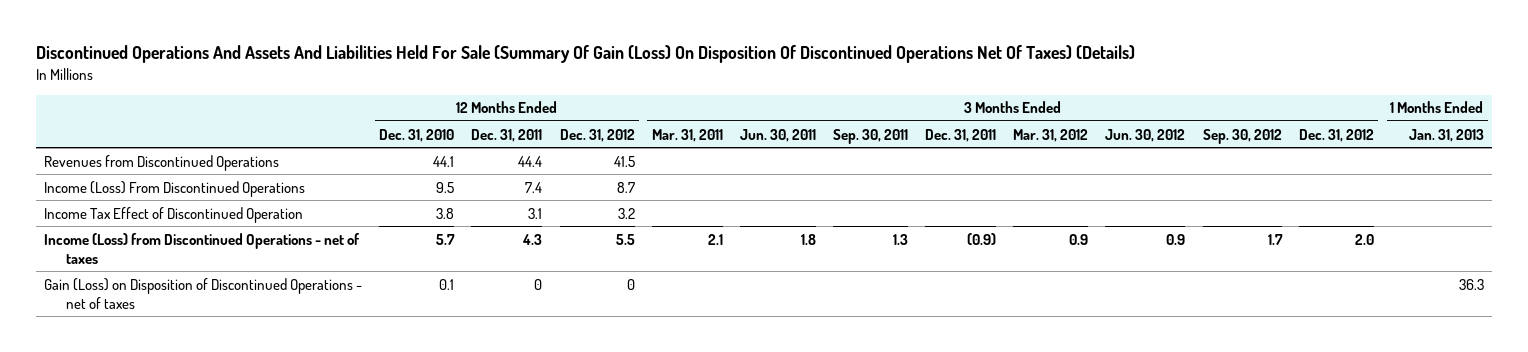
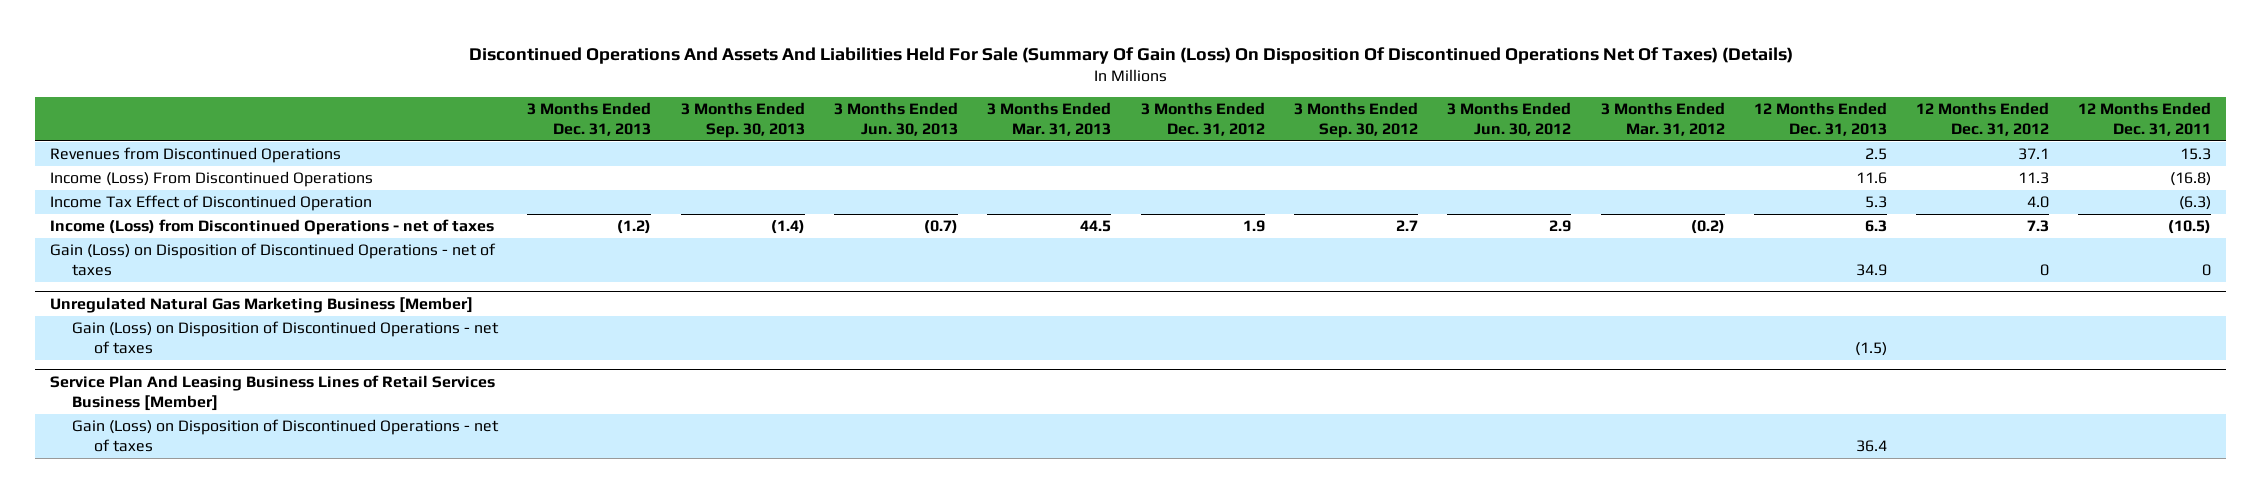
- | 12 Months Ended Dec. 31, 2010 | 12 Months Ended Dec. 31, 2011 | 12 Months Ended Dec. 31, 2012 | 3 Months Ended Mar. 31, 2011 | 3 Months Ended Jun. 30, 2011 | 3 Months Ended Sep. 30, 2011 | 3 Months Ended Dec. 31, 2011 | 3 Months Ended Mar. 31, 2012 | 3 Months Ended Jun. 30, 2012 | 3 Months Ended Sep. 30, 2012 | 3 Months Ended Dec. 31, 2012 | 1 Months Ended Jan. 31, 2013
+ | 3 Months Ended Dec. 31, 2013 | 3 Months Ended Sep. 30, 2013 | 3 Months Ended Jun. 30, 2013 | 3 Months Ended Mar. 31, 2013 | 3 Months Ended Dec. 31, 2012 | 3 Months Ended Sep. 30, 2012 | 3 Months Ended Jun. 30, 2012 | 3 Months Ended Mar. 31, 2012 | 12 Months Ended Dec. 31, 2013 | 12 Months Ended Dec. 31, 2012 | 12 Months Ended Dec. 31, 2011
- Revenues from Discontinued Operations | 44.1 | 44.4 | 41.5 | | | | | | | | |
- Income (Loss) From Discontinued Operations | 9.5 | 7.4 | 8.7 | | | | | | | | |
- Income Tax Effect of Discontinued Operation | 3.8 | 3.1 | 3.2 | | | | | | | | |
- Income (Loss) from Discontinued Operations - net of taxes | 5.7 | 4.3 | 5.5 | 2.1 | 1.8 | 1.3 | (0.9) | 0.9 | 0.9 | 1.7 | 2.0 |
+ Revenues from Discontinued Operations | | | | | | | | | 2.5 | 37.1 | 15.3
+ Income (Loss) From Discontinued Operations | | | | | | | | | 11.6 | 11.3 | (16.8)
+ Income Tax Effect of Discontinued Operation | | | | | | | | | 5.3 | 4.0 | (6.3)
+ Income (Loss) from Discontinued Operations - net of taxes | (1.2) | (1.4) | (0.7) | 44.5 | 1.9 | 2.7 | 2.9 | (0.2) | 6.3 | 7.3 | (10.5)
+ Unregulated Natural Gas Marketing Business [Member]
+ Gain (Loss) on Disposition of Discontinued Operations - net of taxes | | | | | | | | | (1.5) | |
+ Service Plan And Leasing Business Lines of Retail Services Business [Member]
+ Gain (Loss) on Disposition of Discontinued Operations - net of taxes | | | | | | | | | 36.4 | |

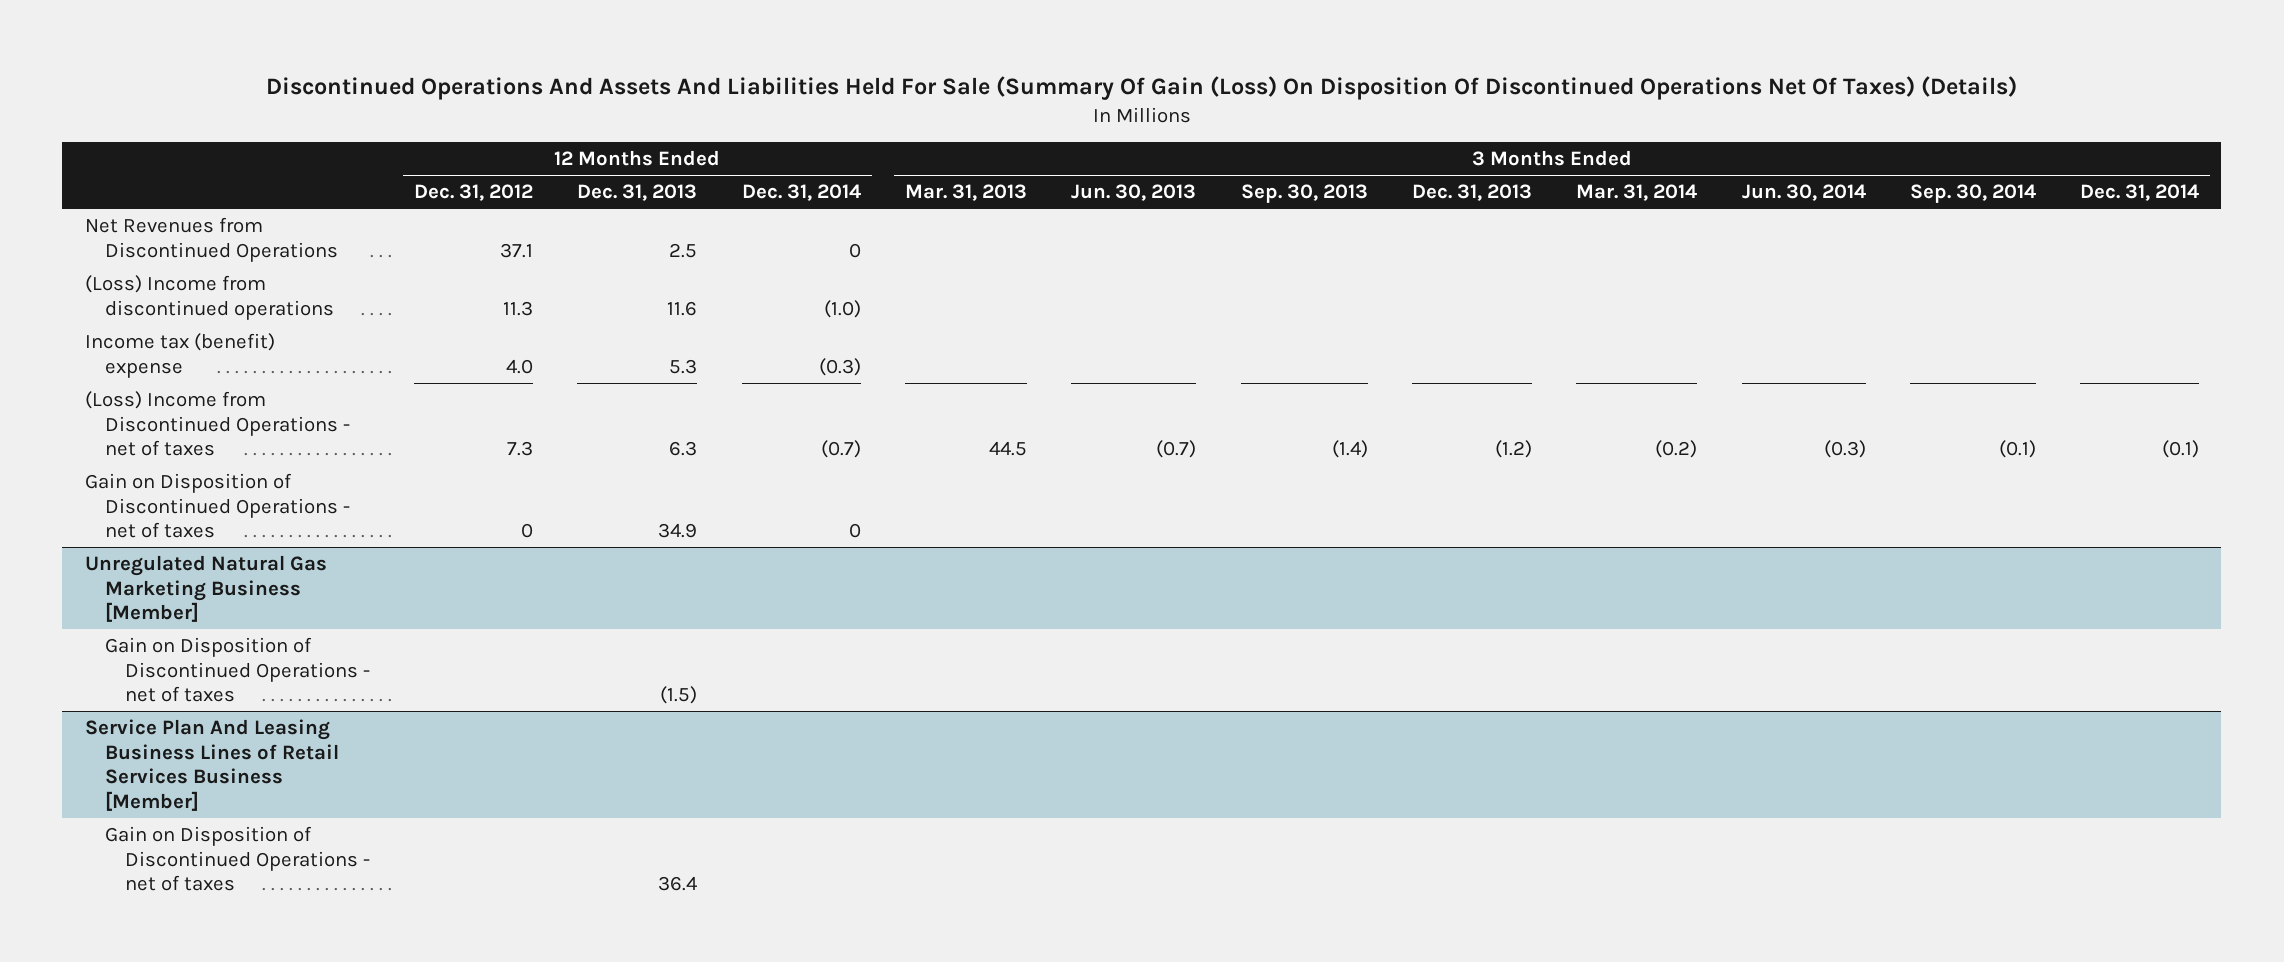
- | 3 Months Ended Dec. 31, 2013 | 3 Months Ended Sep. 30, 2013 | 3 Months Ended Jun. 30, 2013 | 3 Months Ended Mar. 31, 2013 | 3 Months Ended Dec. 31, 2012 | 3 Months Ended Sep. 30, 2012 | 3 Months Ended Jun. 30, 2012 | 3 Months Ended Mar. 31, 2012 | 12 Months Ended Dec. 31, 2013 | 12 Months Ended Dec. 31, 2012 | 12 Months Ended Dec. 31, 2011
+ | 12 Months Ended Dec. 31, 2012 | 12 Months Ended Dec. 31, 2013 | 12 Months Ended Dec. 31, 2014 | 3 Months Ended Mar. 31, 2013 | 3 Months Ended Jun. 30, 2013 | 3 Months Ended Sep. 30, 2013 | 3 Months Ended Dec. 31, 2013 | 3 Months Ended Mar. 31, 2014 | 3 Months Ended Jun. 30, 2014 | 3 Months Ended Sep. 30, 2014 | 3 Months Ended Dec. 31, 2014
- Revenues from Discontinued Operations | | | | | | | | | 2.5 | 37.1 | 15.3
- Income (Loss) From Discontinued Operations | | | | | | | | | 11.6 | 11.3 | (16.8)
- Income Tax Effect of Discontinued Operation | | | | | | | | | 5.3 | 4.0 | (6.3)
- Income (Loss) from Discontinued Operations - net of taxes | (1.2) | (1.4) | (0.7) | 44.5 | 1.9 | 2.7 | 2.9 | (0.2) | 6.3 | 7.3 | (10.5)
- Gain (Loss) on Disposition of Discontinued Operations - net of taxes | | | | | | | | | 34.9 | 0 | 0
+ Net Revenues from Discontinued Operations | 37.1 | 2.5 | 0 | | | | | | | |
+ (Loss) Income from discontinued operations | 11.3 | 11.6 | (1.0) | | | | | | | |
+ Income tax (benefit) expense | 4.0 | 5.3 | (0.3) | | | | | | | |
+ (Loss) Income from Discontinued Operations - net of taxes | 7.3 | 6.3 | (0.7) | 44.5 | (0.7) | (1.4) | (1.2) | (0.2) | (0.3) | (0.1) | (0.1)
+ Gain on Disposition of Discontinued Operations - net of taxes | 0 | 34.9 | 0 | | | | | | | |
@ Unregulated Natural Gas Marketing Business [Member]
- Gain (Loss) on Disposition of Discontinued Operations - net of taxes | | | | | | | | | (1.5) | |
+ Gain on Disposition of Discontinued Operations - net of taxes | | (1.5) | | | | | | | | |
@ Service Plan And Leasing Business Lines of Retail Services Business [Member]
- Gain (Loss) on Disposition of Discontinued Operations - net of taxes | | | | | | | | | 36.4 | |
+ Gain on Disposition of Discontinued Operations - net of taxes | | 36.4 | | | | | | | | |

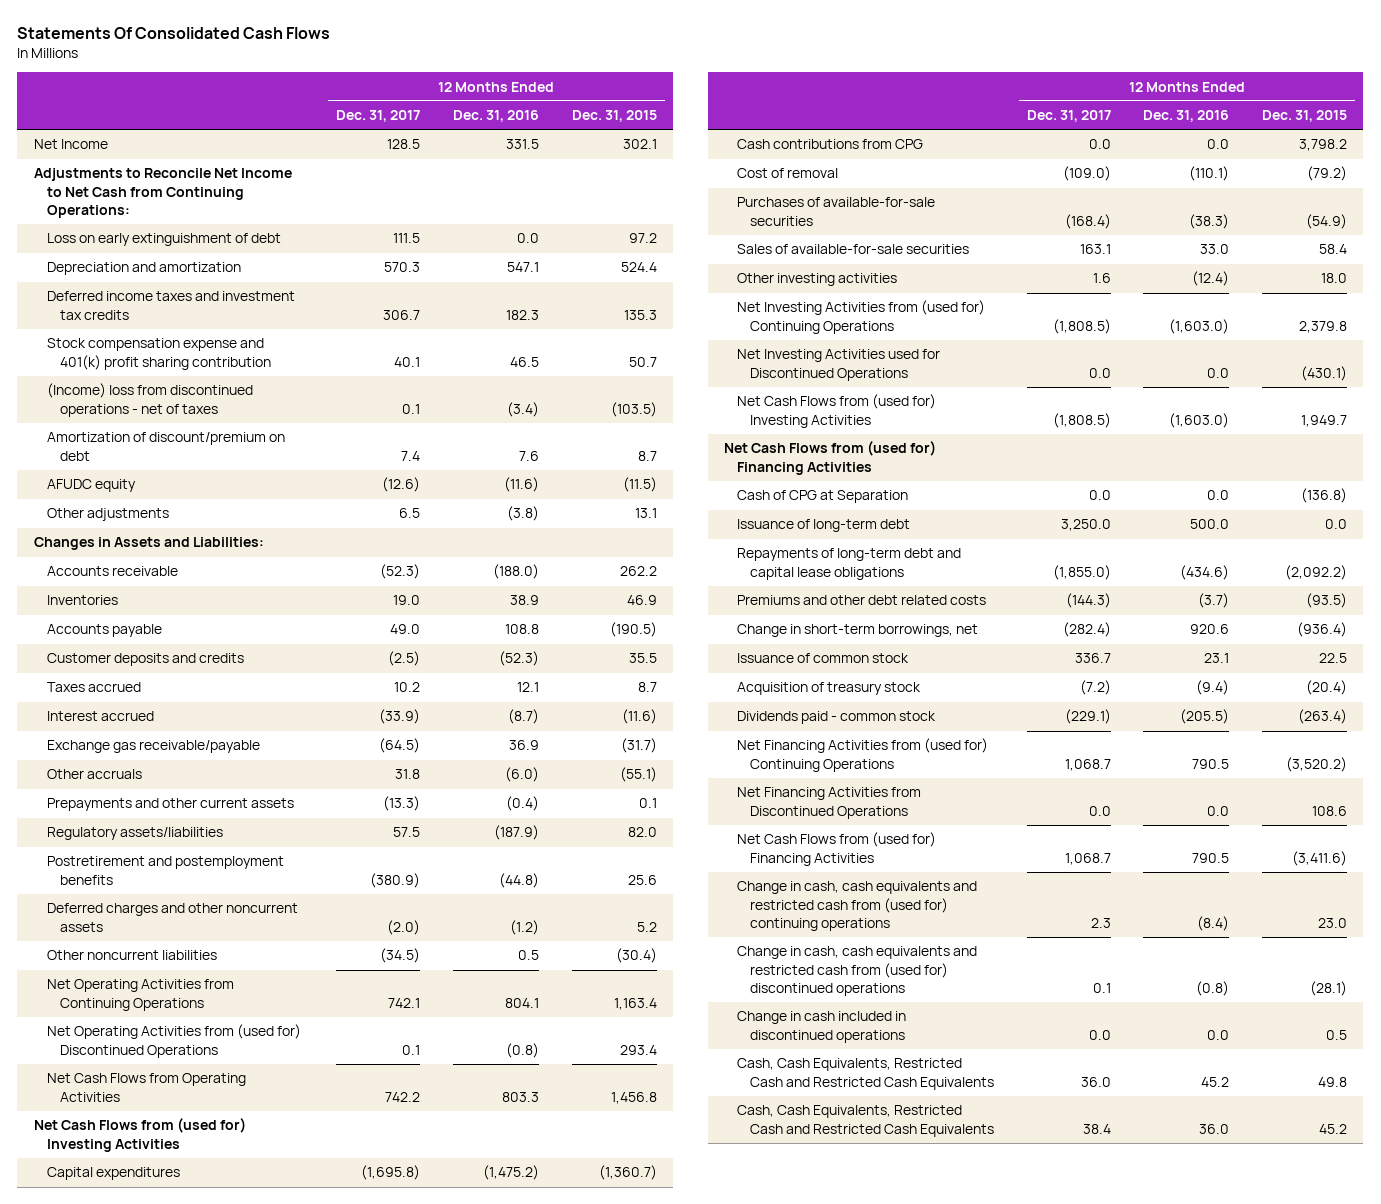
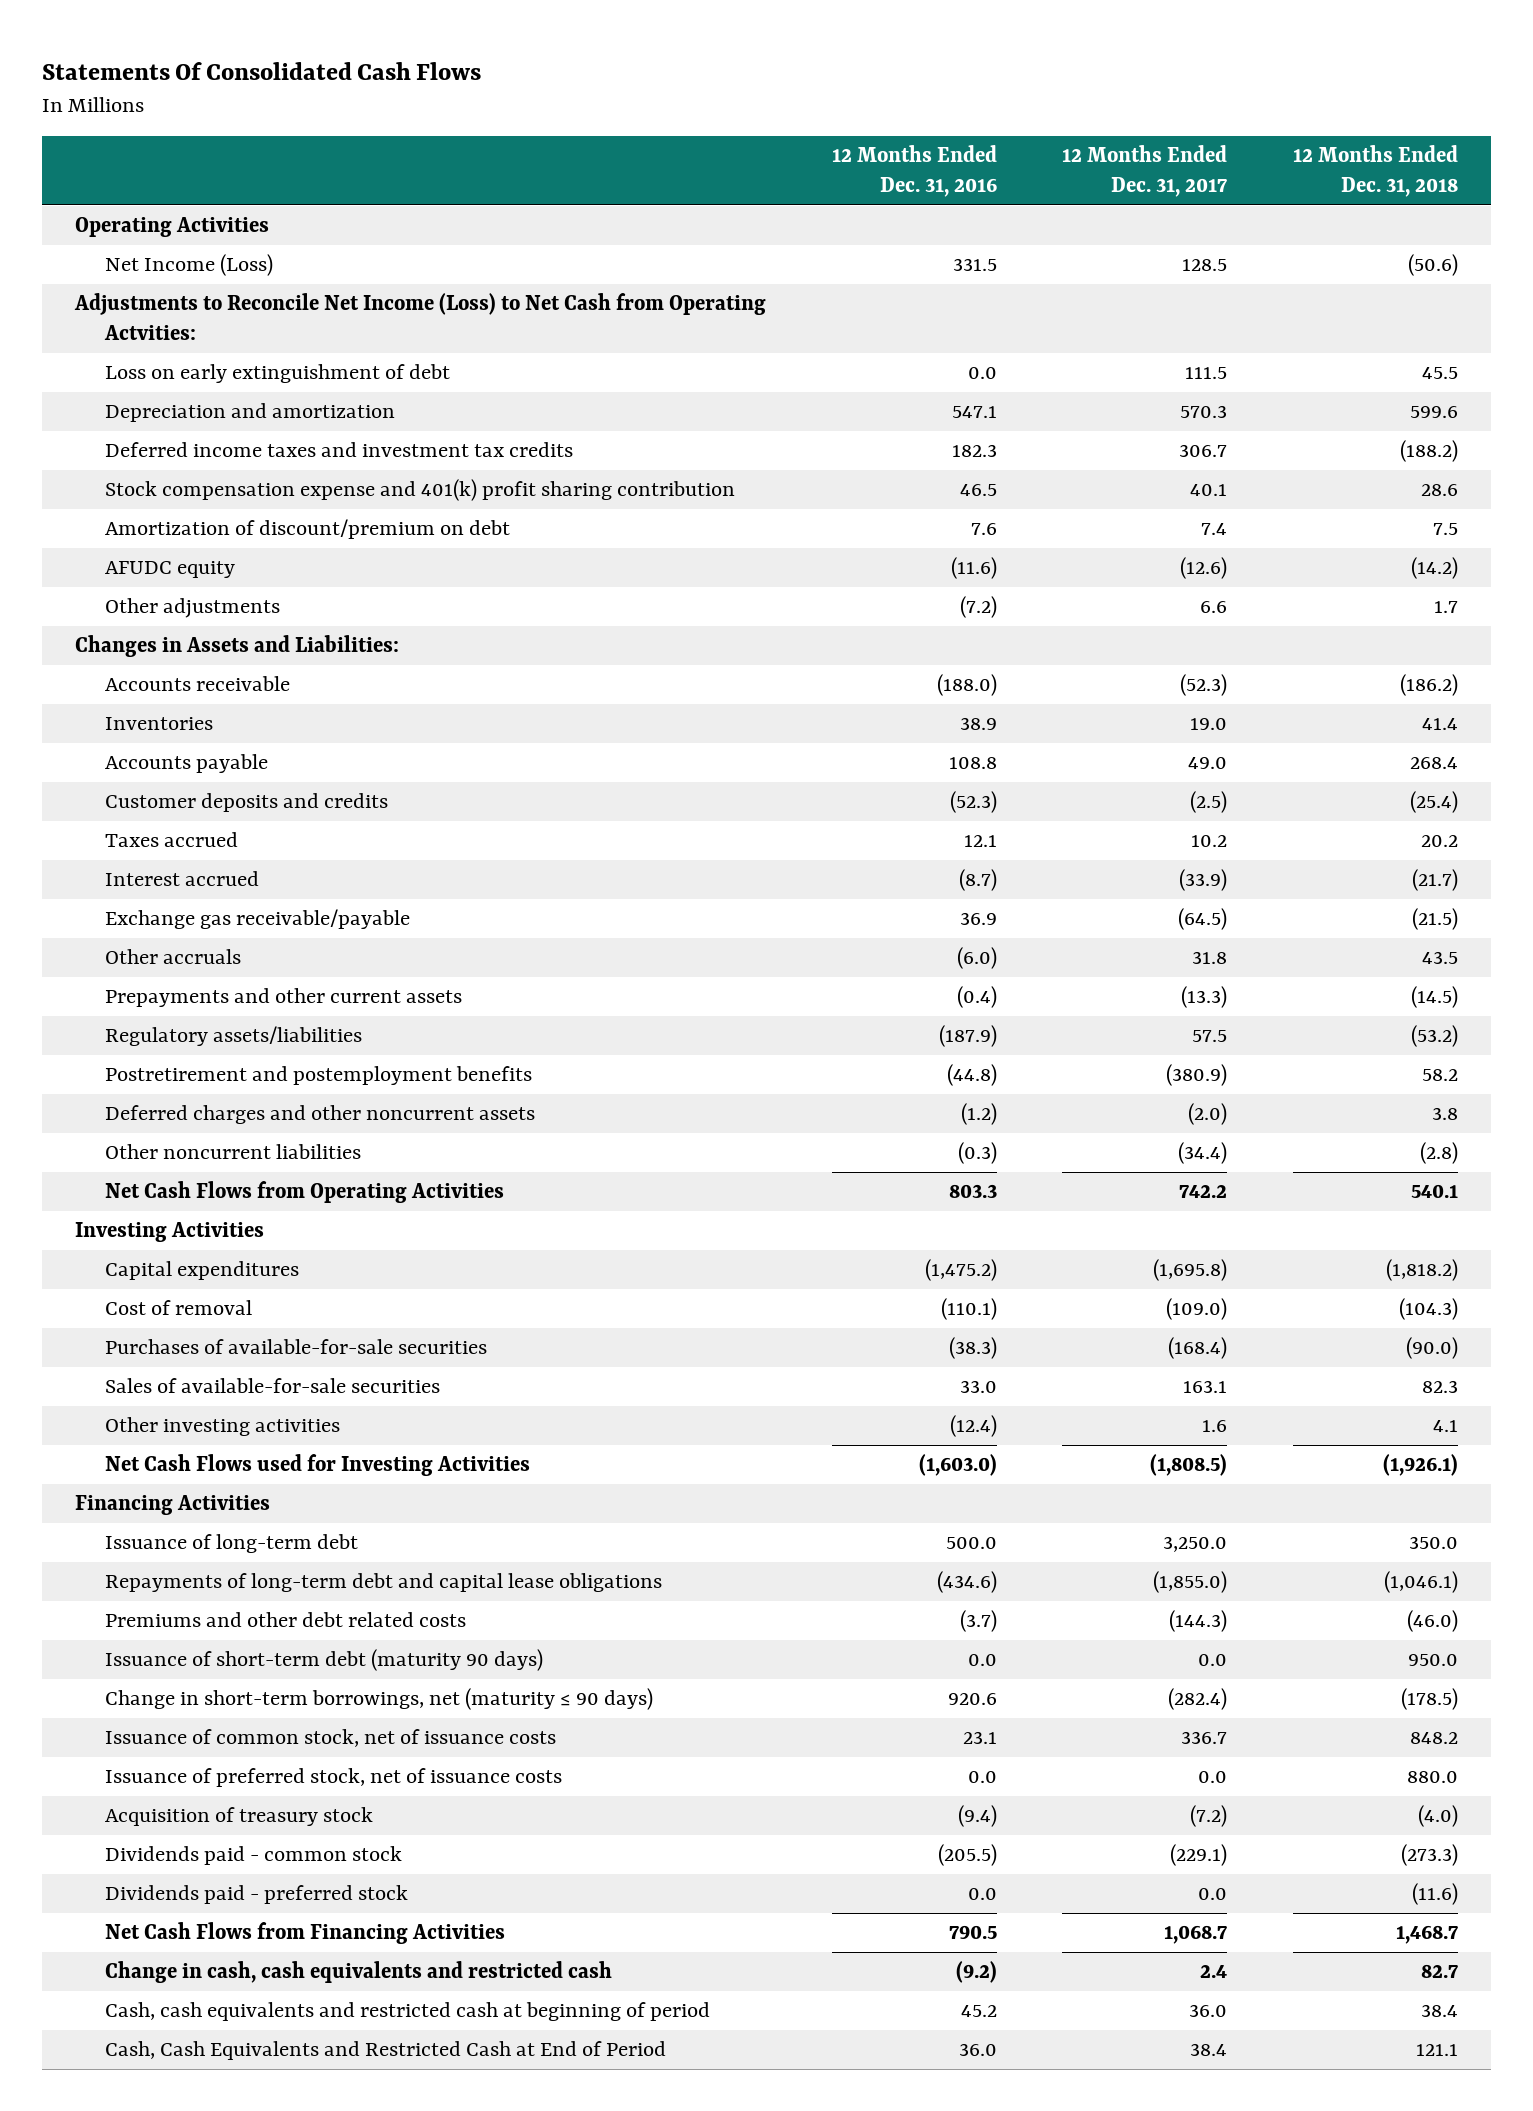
- | 12 Months Ended Dec. 31, 2017 | 12 Months Ended Dec. 31, 2016 | 12 Months Ended Dec. 31, 2015
+ | 12 Months Ended Dec. 31, 2016 | 12 Months Ended Dec. 31, 2017 | 12 Months Ended Dec. 31, 2018
- Net Income | 128.5 | 331.5 | 302.1
- Adjustments to Reconcile Net Income to Net Cash from Continuing Operations:
+ Operating Activities
+ Net Income (Loss) | 331.5 | 128.5 | (50.6)
+ Adjustments to Reconcile Net Income (Loss) to Net Cash from Operating Actvities:
- (Income) loss from discontinued operations - net of taxes | 0.1 | (3.4) | (103.5)
- Other adjustments | 6.5 | (3.8) | 13.1
+ Other adjustments | (7.2) | 6.6 | 1.7
- Other noncurrent liabilities | (34.5) | 0.5 | (30.4)
- Net Operating Activities from Continuing Operations | 742.1 | 804.1 | 1,163.4
- Net Operating Activities from (used for) Discontinued Operations | 0.1 | (0.8) | 293.4
+ Other noncurrent liabilities | (0.3) | (34.4) | (2.8)
- Net Cash Flows from (used for) Investing Activities
+ Investing Activities
- Cash contributions from CPG | 0.0 | 0.0 | 3,798.2
- Net Investing Activities from (used for) Continuing Operations | (1,808.5) | (1,603.0) | 2,379.8
- Net Investing Activities used for Discontinued Operations | 0.0 | 0.0 | (430.1)
- Net Cash Flows from (used for) Investing Activities | (1,808.5) | (1,603.0) | 1,949.7
- Net Cash Flows from (used for) Financing Activities
- Cash of CPG at Separation | 0.0 | 0.0 | (136.8)
+ Net Cash Flows used for Investing Activities | (1,603.0) | (1,808.5) | (1,926.1)
+ Financing Activities
- Change in short-term borrowings, net | (282.4) | 920.6 | (936.4)
- Issuance of common stock | 336.7 | 23.1 | 22.5
+ Issuance of short-term debt (maturity 90 days) | 0.0 | 0.0 | 950.0
+ Change in short-term borrowings, net (maturity ≤ 90 days) | 920.6 | (282.4) | (178.5)
+ Issuance of common stock, net of issuance costs | 23.1 | 336.7 | 848.2
+ Issuance of preferred stock, net of issuance costs | 0.0 | 0.0 | 880.0
- Net Financing Activities from (used for) Continuing Operations | 1,068.7 | 790.5 | (3,520.2)
- Net Financing Activities from Discontinued Operations | 0.0 | 0.0 | 108.6
- Net Cash Flows from (used for) Financing Activities | 1,068.7 | 790.5 | (3,411.6)
- Change in cash, cash equivalents and restricted cash from (used for) continuing operations | 2.3 | (8.4) | 23.0
- Change in cash, cash equivalents and restricted cash from (used for) discontinued operations | 0.1 | (0.8) | (28.1)
- Change in cash included in discontinued operations | 0.0 | 0.0 | 0.5
- Cash, Cash Equivalents, Restricted Cash and Restricted Cash Equivalents | 36.0 | 45.2 | 49.8
- Cash, Cash Equivalents, Restricted Cash and Restricted Cash Equivalents | 38.4 | 36.0 | 45.2
+ Dividends paid - preferred stock | 0.0 | 0.0 | (11.6)
+ Net Cash Flows from Financing Activities | 790.5 | 1,068.7 | 1,468.7
+ Change in cash, cash equivalents and restricted cash | (9.2) | 2.4 | 82.7
+ Cash, cash equivalents and restricted cash at beginning of period | 45.2 | 36.0 | 38.4
+ Cash, Cash Equivalents and Restricted Cash at End of Period | 36.0 | 38.4 | 121.1

